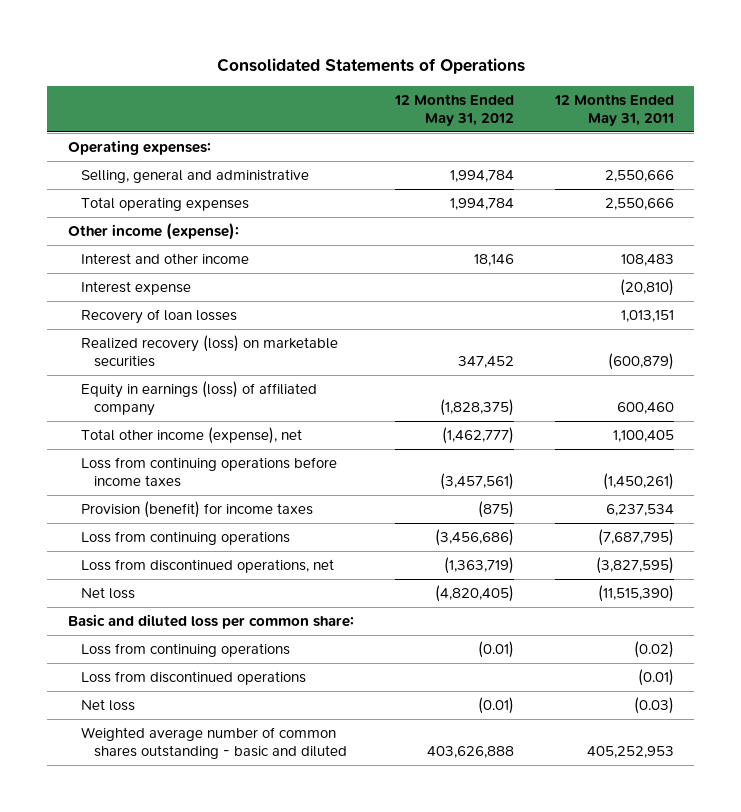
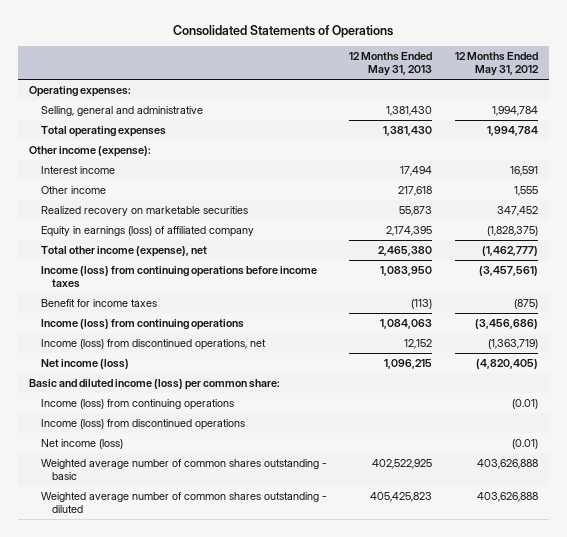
- | 12 Months Ended May 31, 2012 | 12 Months Ended May 31, 2011
+ | 12 Months Ended May 31, 2013 | 12 Months Ended May 31, 2012
- Interest and other income | 18,146 | 108,483
- Interest expense | | (20,810)
- Recovery of loan losses | | 1,013,151
- Realized recovery (loss) on marketable securities | 347,452 | (600,879)
+ Interest income | 17,494 | 16,591
+ Other income | 217,618 | 1,555
+ Realized recovery on marketable securities | 55,873 | 347,452
- Loss from continuing operations before income taxes | (3,457,561) | (1,450,261)
- Provision (benefit) for income taxes | (875) | 6,237,534
- Loss from continuing operations | (3,456,686) | (7,687,795)
- Loss from discontinued operations, net | (1,363,719) | (3,827,595)
- Net loss | (4,820,405) | (11,515,390)
- Basic and diluted loss per common share:
- Loss from continuing operations | (0.01) | (0.02)
- Loss from discontinued operations | | (0.01)
- Net loss | (0.01) | (0.03)
- Weighted average number of common shares outstanding - basic and diluted | 403,626,888 | 405,252,953
+ Income (loss) from continuing operations before income taxes | 1,083,950 | (3,457,561)
+ Benefit for income taxes | (113) | (875)
+ Income (loss) from continuing operations | 1,084,063 | (3,456,686)
+ Income (loss) from discontinued operations, net | 12,152 | (1,363,719)
+ Net income (loss) | 1,096,215 | (4,820,405)
+ Basic and diluted income (loss) per common share:
+ Income (loss) from continuing operations | | (0.01)
+ Income (loss) from discontinued operations
+ Net income (loss) | | (0.01)
+ Weighted average number of common shares outstanding - basic | 402,522,925 | 403,626,888
+ Weighted average number of common shares outstanding - diluted | 405,425,823 | 403,626,888

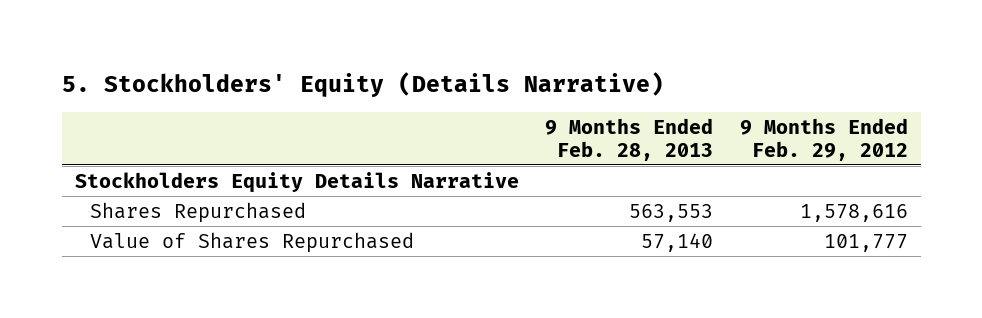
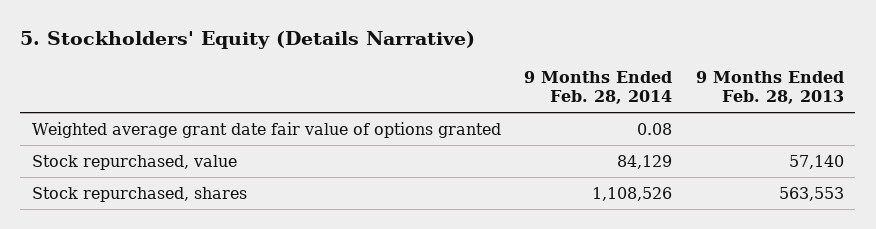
- | 9 Months Ended Feb. 28, 2013 | 9 Months Ended Feb. 29, 2012
+ | 9 Months Ended Feb. 28, 2014 | 9 Months Ended Feb. 28, 2013
- Stockholders Equity Details Narrative
- Shares Repurchased | 563,553 | 1,578,616
- Value of Shares Repurchased | 57,140 | 101,777
+ Weighted average grant date fair value of options granted | 0.08 |
+ Stock repurchased, value | 84,129 | 57,140
+ Stock repurchased, shares | 1,108,526 | 563,553

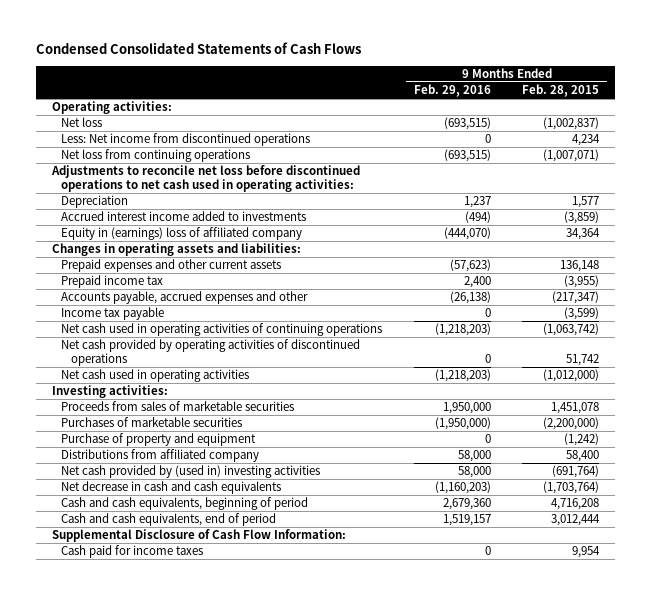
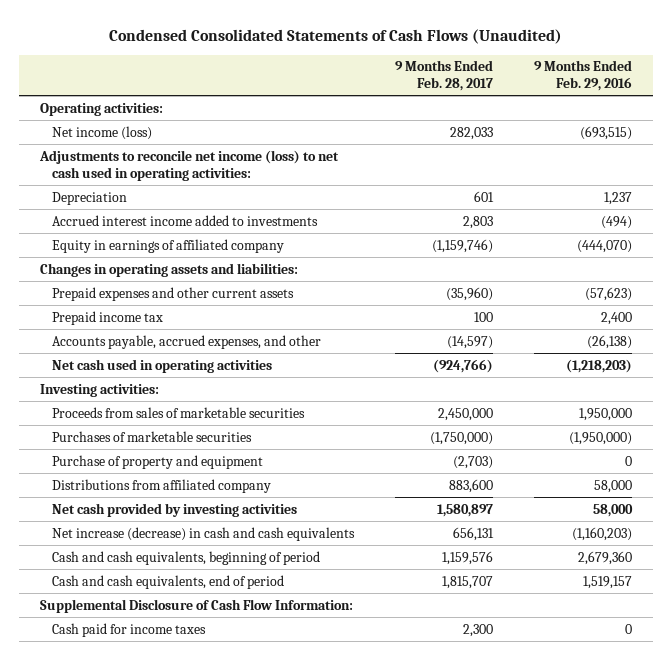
- Condensed Consolidated Statements of Cash Flows
+ Condensed Consolidated Statements of Cash Flows (Unaudited)
- | 9 Months Ended Feb. 29, 2016 | 9 Months Ended Feb. 28, 2015
+ | 9 Months Ended Feb. 28, 2017 | 9 Months Ended Feb. 29, 2016
- Net loss | (693,515) | (1,002,837)
- Less: Net income from discontinued operations | 0 | 4,234
- Net loss from continuing operations | (693,515) | (1,007,071)
- Adjustments to reconcile net loss before discontinued operations to net cash used in operating activities:
+ Net income (loss) | 282,033 | (693,515)
+ Adjustments to reconcile net income (loss) to net cash used in operating activities:
- Equity in (earnings) loss of affiliated company | (444,070) | 34,364
+ Equity in earnings of affiliated company | (1,159,746) | (444,070)
- Accounts payable, accrued expenses and other | (26,138) | (217,347)
- Income tax payable | 0 | (3,599)
- Net cash used in operating activities of continuing operations | (1,218,203) | (1,063,742)
- Net cash provided by operating activities of discontinued operations | 0 | 51,742
+ Accounts payable, accrued expenses, and other | (14,597) | (26,138)
- Net cash provided by (used in) investing activities | 58,000 | (691,764)
- Net decrease in cash and cash equivalents | (1,160,203) | (1,703,764)
+ Net cash provided by investing activities | 1,580,897 | 58,000
+ Net increase (decrease) in cash and cash equivalents | 656,131 | (1,160,203)

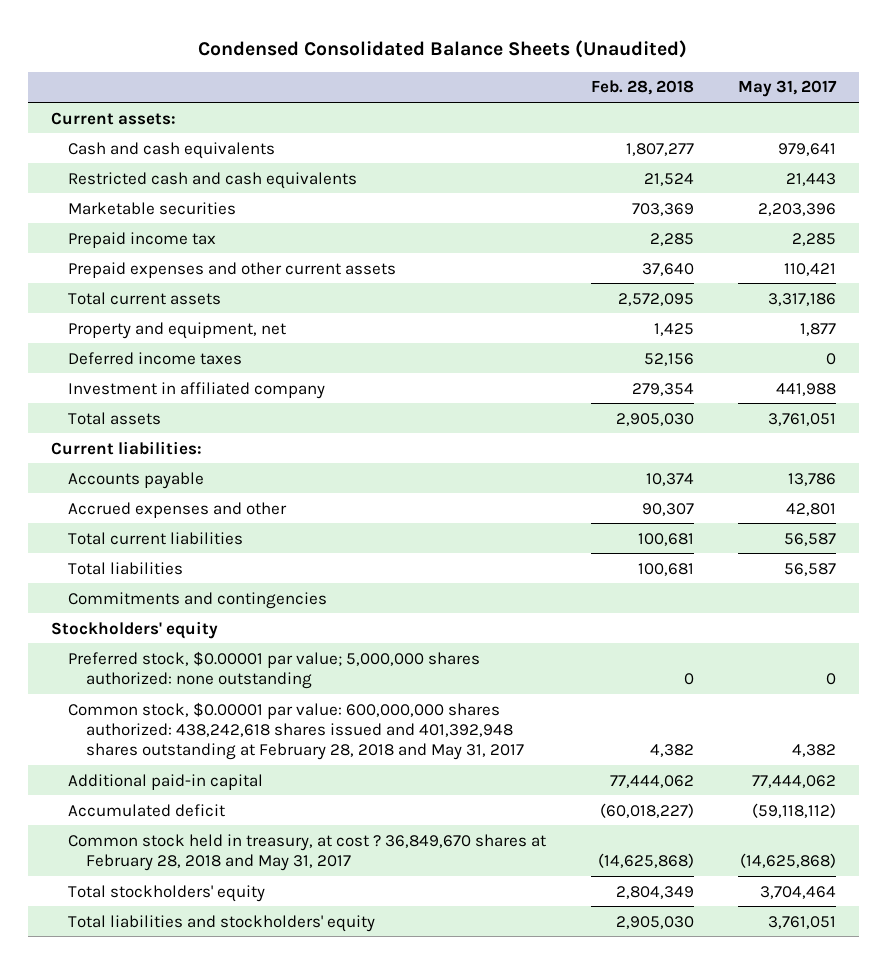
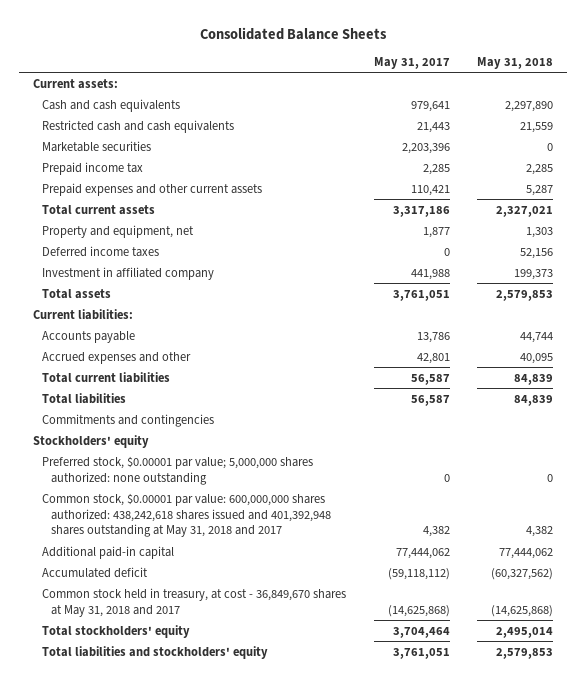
- Condensed Consolidated Balance Sheets (Unaudited)
+ Consolidated Balance Sheets
- | Feb. 28, 2018 | May 31, 2017
+ | May 31, 2017 | May 31, 2018
- Common stock, $0.00001 par value: 600,000,000 shares authorized: 438,242,618 shares issued and 401,392,948 shares outstanding at February 28, 2018 and May 31, 2017 | 4,382 | 4,382
+ Common stock, $0.00001 par value: 600,000,000 shares authorized: 438,242,618 shares issued and 401,392,948 shares outstanding at May 31, 2018 and 2017 | 4,382 | 4,382
- Common stock held in treasury, at cost ? 36,849,670 shares at February 28, 2018 and May 31, 2017 | (14,625,868) | (14,625,868)
+ Common stock held in treasury, at cost - 36,849,670 shares at May 31, 2018 and 2017 | (14,625,868) | (14,625,868)

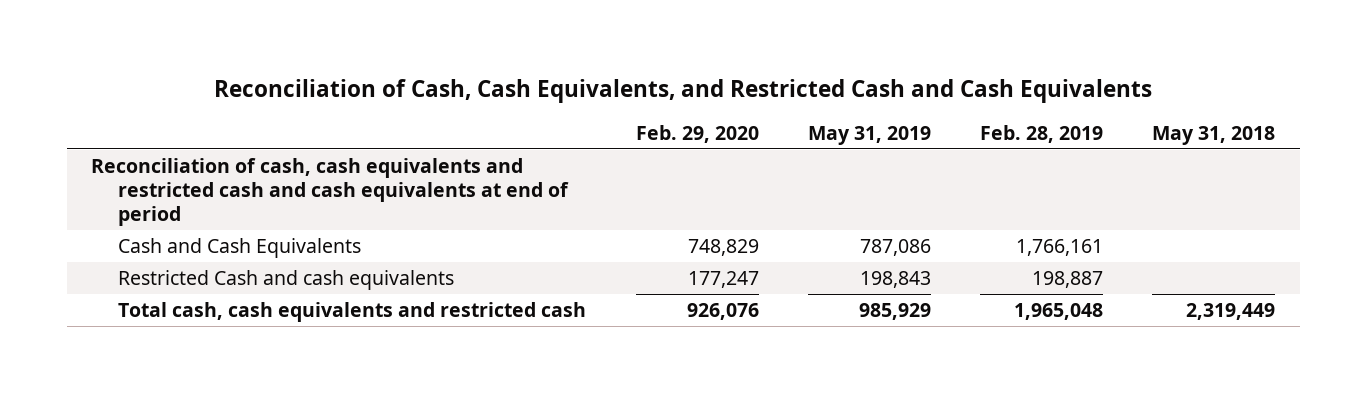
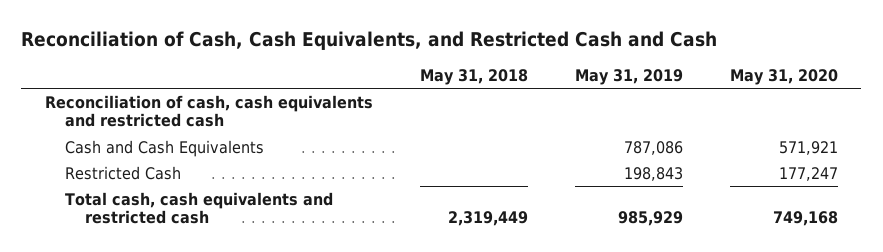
- Reconciliation of Cash, Cash Equivalents, and Restricted Cash and Cash Equivalents
+ Reconciliation of Cash, Cash Equivalents, and Restricted Cash and Cash
- | Feb. 29, 2020 | May 31, 2019 | Feb. 28, 2019 | May 31, 2018
+ | May 31, 2018 | May 31, 2019 | May 31, 2020
- Reconciliation of cash, cash equivalents and restricted cash and cash equivalents at end of period
+ Reconciliation of cash, cash equivalents and restricted cash
- Restricted Cash and cash equivalents | 177,247 | 198,843 | 198,887 |
+ Restricted Cash | | 198,843 | 177,247

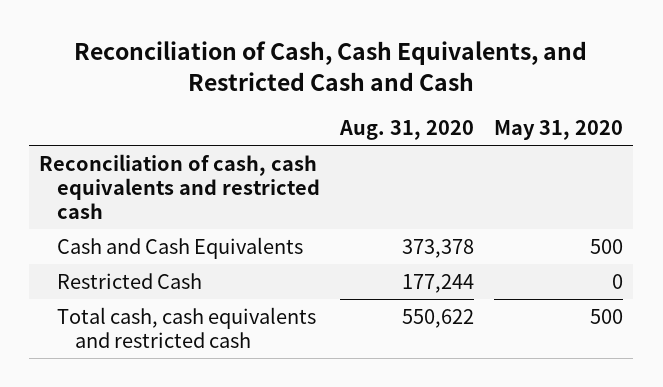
- | May 31, 2018 | May 31, 2019 | May 31, 2020
+ | Aug. 31, 2020 | May 31, 2020
- Cash and Cash Equivalents | | 787,086 | 571,921
- Restricted Cash | | 198,843 | 177,247
- Total cash, cash equivalents and restricted cash | 2,319,449 | 985,929 | 749,168
+ Cash and Cash Equivalents | 373,378 | 500
+ Restricted Cash | 177,244 | 0
+ Total cash, cash equivalents and restricted cash | 550,622 | 500

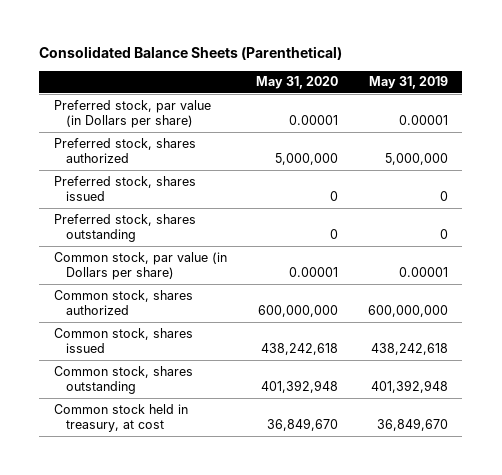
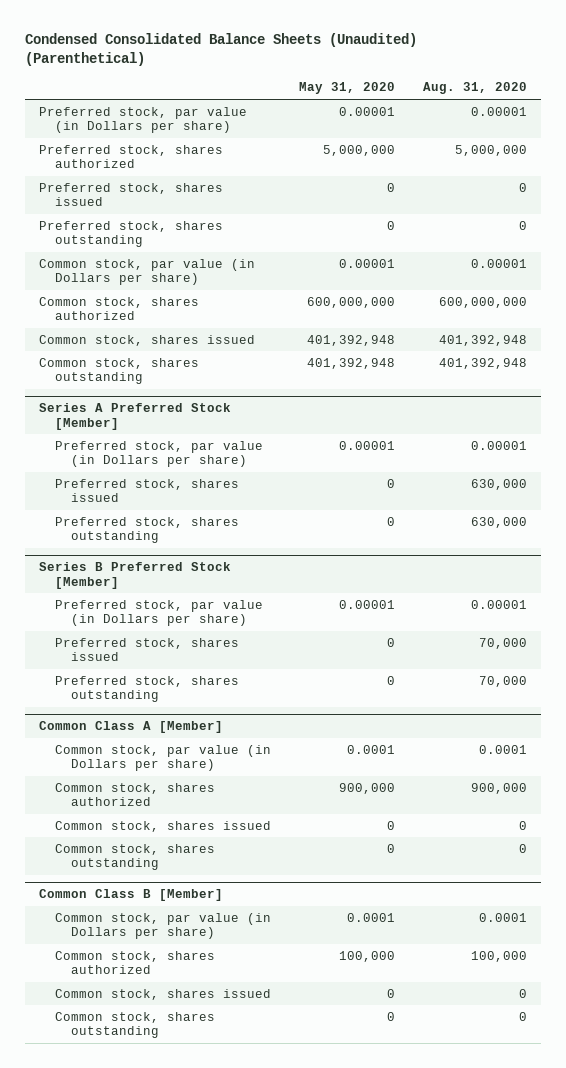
- Consolidated Balance Sheets (Parenthetical)
+ Condensed Consolidated Balance Sheets (Unaudited) (Parenthetical)
- | May 31, 2020 | May 31, 2019
+ | May 31, 2020 | Aug. 31, 2020
- Common stock, shares issued | 438,242,618 | 438,242,618
+ Common stock, shares issued | 401,392,948 | 401,392,948
- Common stock held in treasury, at cost | 36,849,670 | 36,849,670
+ Series A Preferred Stock [Member]
+ Preferred stock, par value (in Dollars per share) | 0.00001 | 0.00001
+ Preferred stock, shares issued | 0 | 630,000
+ Preferred stock, shares outstanding | 0 | 630,000
+ Series B Preferred Stock [Member]
+ Preferred stock, par value (in Dollars per share) | 0.00001 | 0.00001
+ Preferred stock, shares issued | 0 | 70,000
+ Preferred stock, shares outstanding | 0 | 70,000
+ Common Class A [Member]
+ Common stock, par value (in Dollars per share) | 0.0001 | 0.0001
+ Common stock, shares authorized | 900,000 | 900,000
+ Common stock, shares issued | 0 | 0
+ Common stock, shares outstanding | 0 | 0
+ Common Class B [Member]
+ Common stock, par value (in Dollars per share) | 0.0001 | 0.0001
+ Common stock, shares authorized | 100,000 | 100,000
+ Common stock, shares issued | 0 | 0
+ Common stock, shares outstanding | 0 | 0

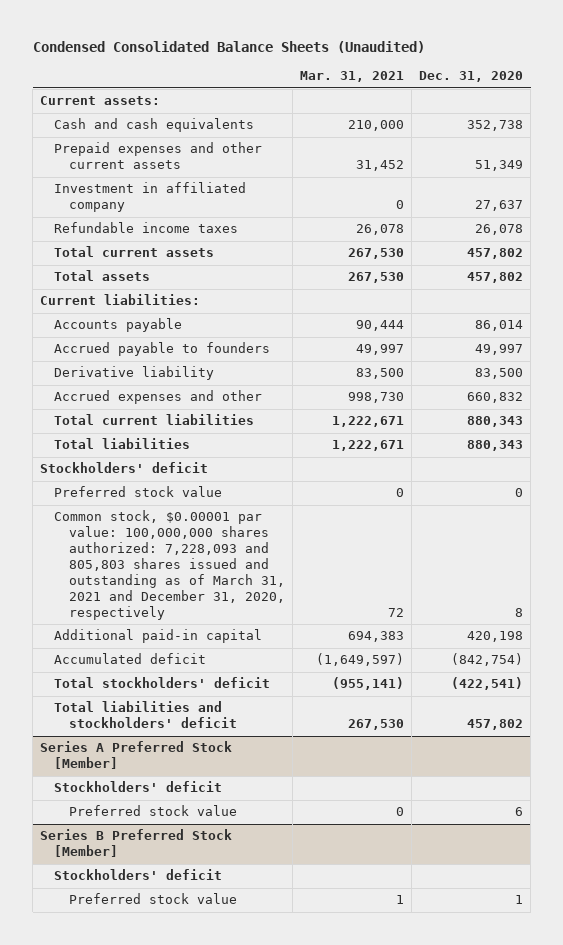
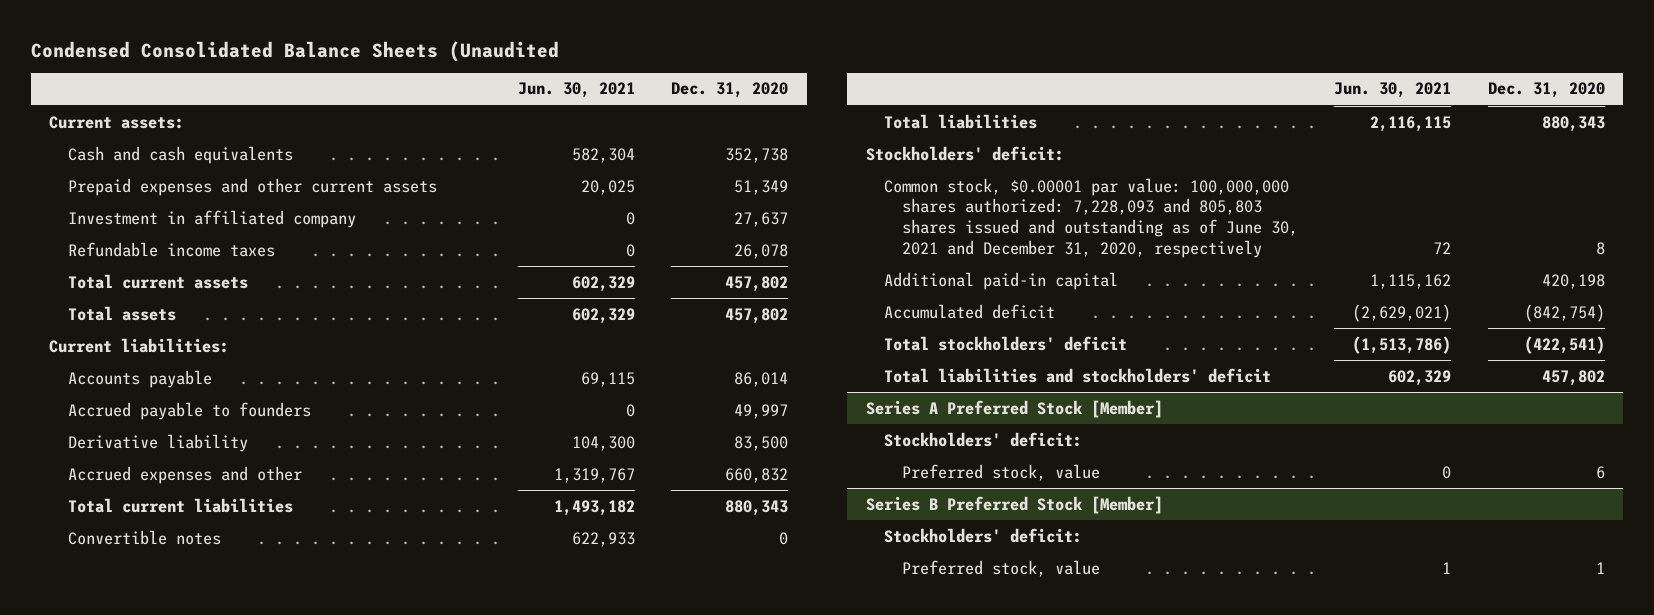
- Condensed Consolidated Balance Sheets (Unaudited)
+ Condensed Consolidated Balance Sheets (Unaudited
- | Mar. 31, 2021 | Dec. 31, 2020
+ | Jun. 30, 2021 | Dec. 31, 2020
+ Convertible notes | 622,933 | 0
- Stockholders' deficit
- Preferred stock value | 0 | 0
- Common stock, $0.00001 par value: 100,000,000 shares authorized: 7,228,093 and 805,803 shares issued and outstanding as of March 31, 2021 and December 31, 2020, respectively | 72 | 8
+ Stockholders' deficit:
+ Common stock, $0.00001 par value: 100,000,000 shares authorized: 7,228,093 and 805,803 shares issued and outstanding as of June 30, 2021 and December 31, 2020, respectively | 72 | 8
@ Series A Preferred Stock [Member]
- Stockholders' deficit
- Preferred stock value | 0 | 6
+ Stockholders' deficit:
+ Preferred stock, value | 0 | 6
@ Series B Preferred Stock [Member]
- Stockholders' deficit
- Preferred stock value | 1 | 1
+ Stockholders' deficit:
+ Preferred stock, value | 1 | 1

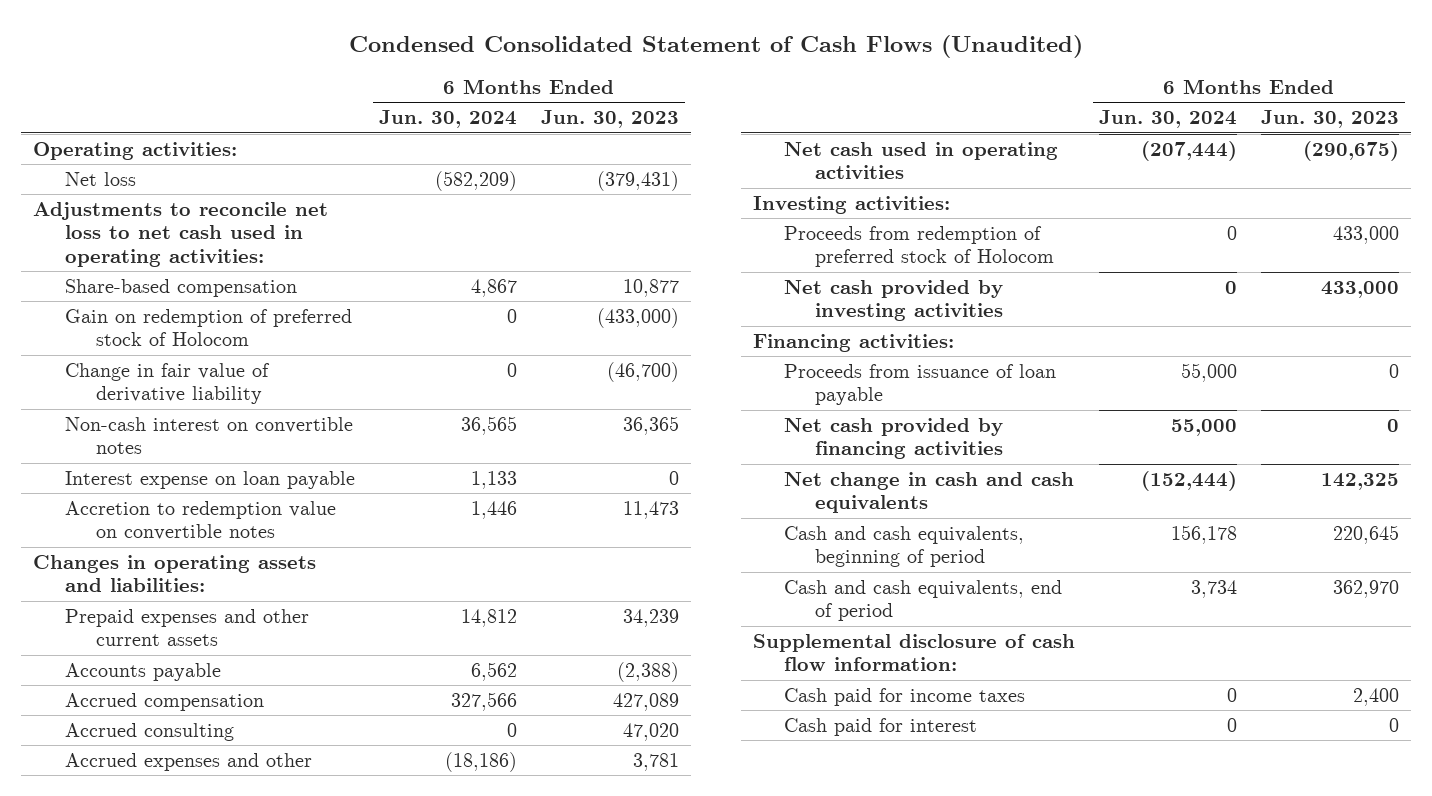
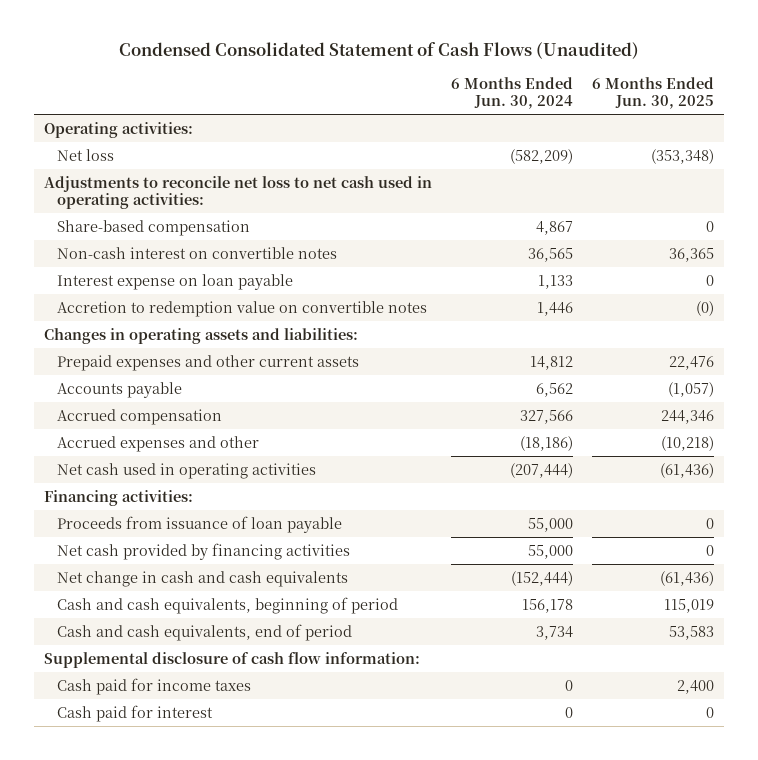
- | 6 Months Ended Jun. 30, 2024 | 6 Months Ended Jun. 30, 2023
+ | 6 Months Ended Jun. 30, 2024 | 6 Months Ended Jun. 30, 2025
- Gain on redemption of preferred stock of Holocom | 0 | (433,000)
- Change in fair value of derivative liability | 0 | (46,700)
- Accrued consulting | 0 | 47,020
- Investing activities:
- Proceeds from redemption of preferred stock of Holocom | 0 | 433,000
- Net cash provided by investing activities | 0 | 433,000

